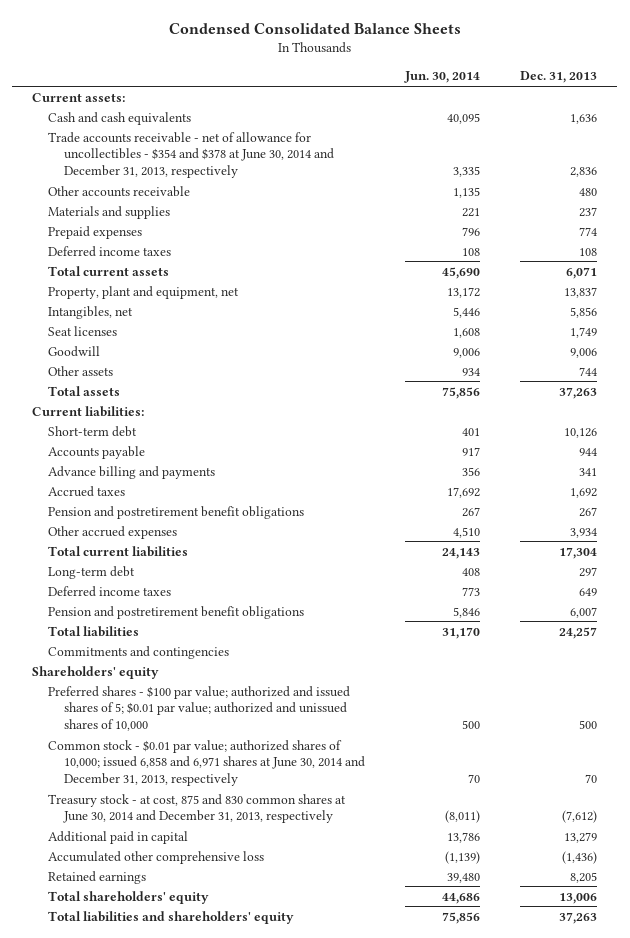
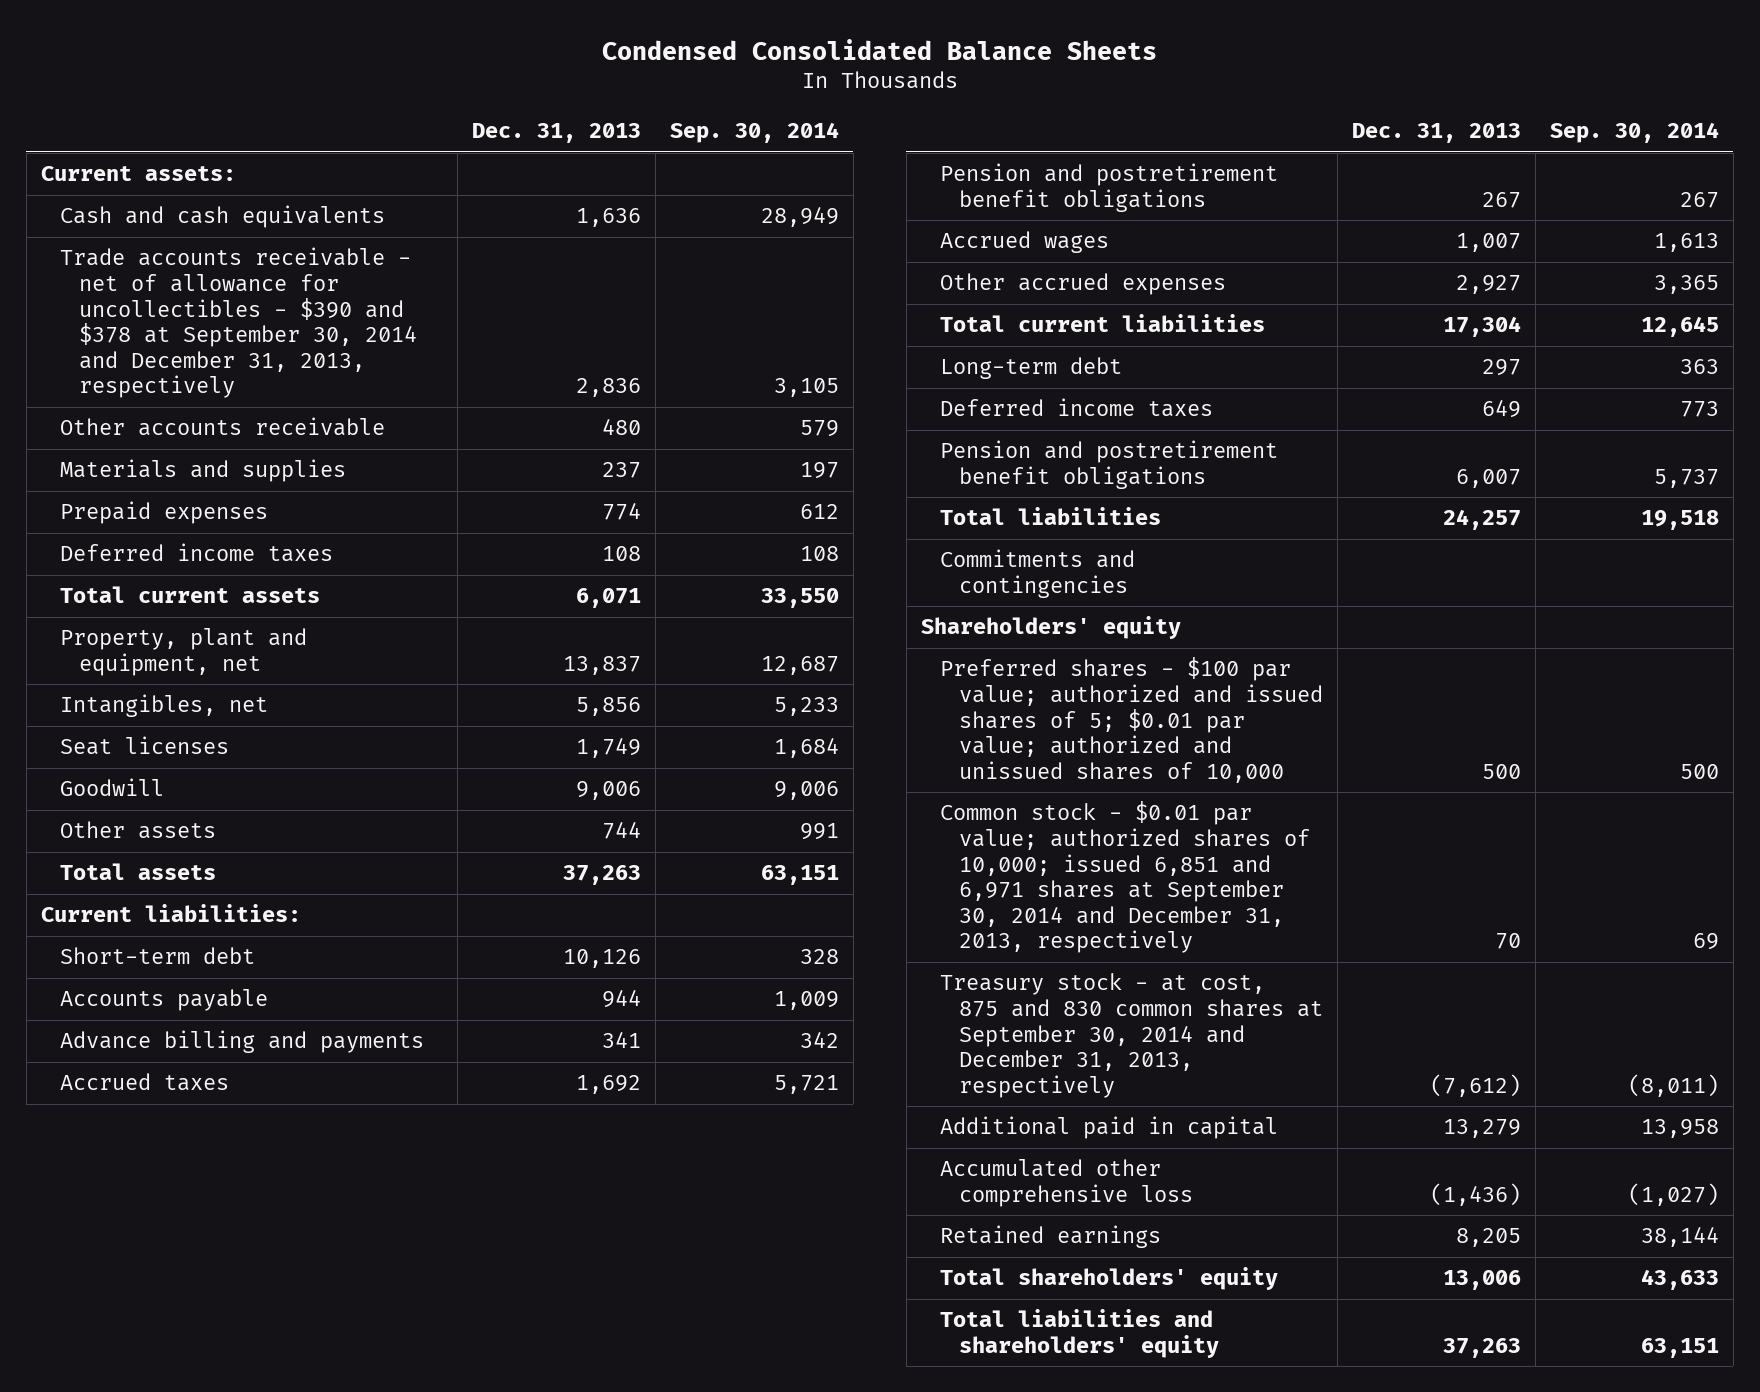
- | Jun. 30, 2014 | Dec. 31, 2013
+ | Dec. 31, 2013 | Sep. 30, 2014
- Trade accounts receivable - net of allowance for uncollectibles - $354 and $378 at June 30, 2014 and December 31, 2013, respectively | 3,335 | 2,836
+ Trade accounts receivable - net of allowance for uncollectibles - $390 and $378 at September 30, 2014 and December 31, 2013, respectively | 2,836 | 3,105
- Other accrued expenses | 4,510 | 3,934
+ Accrued wages | 1,007 | 1,613
+ Other accrued expenses | 2,927 | 3,365
- Common stock - $0.01 par value; authorized shares of 10,000; issued 6,858 and 6,971 shares at June 30, 2014 and December 31, 2013, respectively | 70 | 70
- Treasury stock - at cost, 875 and 830 common shares at June 30, 2014 and December 31, 2013, respectively | (8,011) | (7,612)
+ Common stock - $0.01 par value; authorized shares of 10,000; issued 6,851 and 6,971 shares at September 30, 2014 and December 31, 2013, respectively | 70 | 69
+ Treasury stock - at cost, 875 and 830 common shares at September 30, 2014 and December 31, 2013, respectively | (7,612) | (8,011)

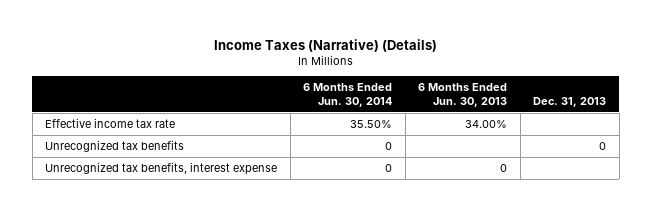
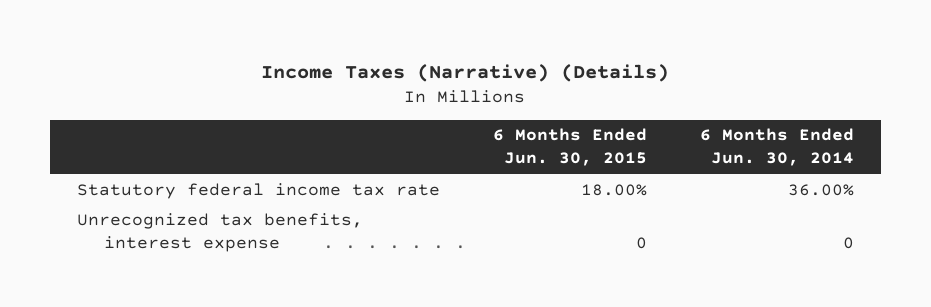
- | 6 Months Ended Jun. 30, 2014 | 6 Months Ended Jun. 30, 2013 | Dec. 31, 2013
+ | 6 Months Ended Jun. 30, 2015 | 6 Months Ended Jun. 30, 2014
- Effective income tax rate | 35.50% | 34.00% |
- Unrecognized tax benefits | 0 | | 0
+ Statutory federal income tax rate | 18.00% | 36.00%

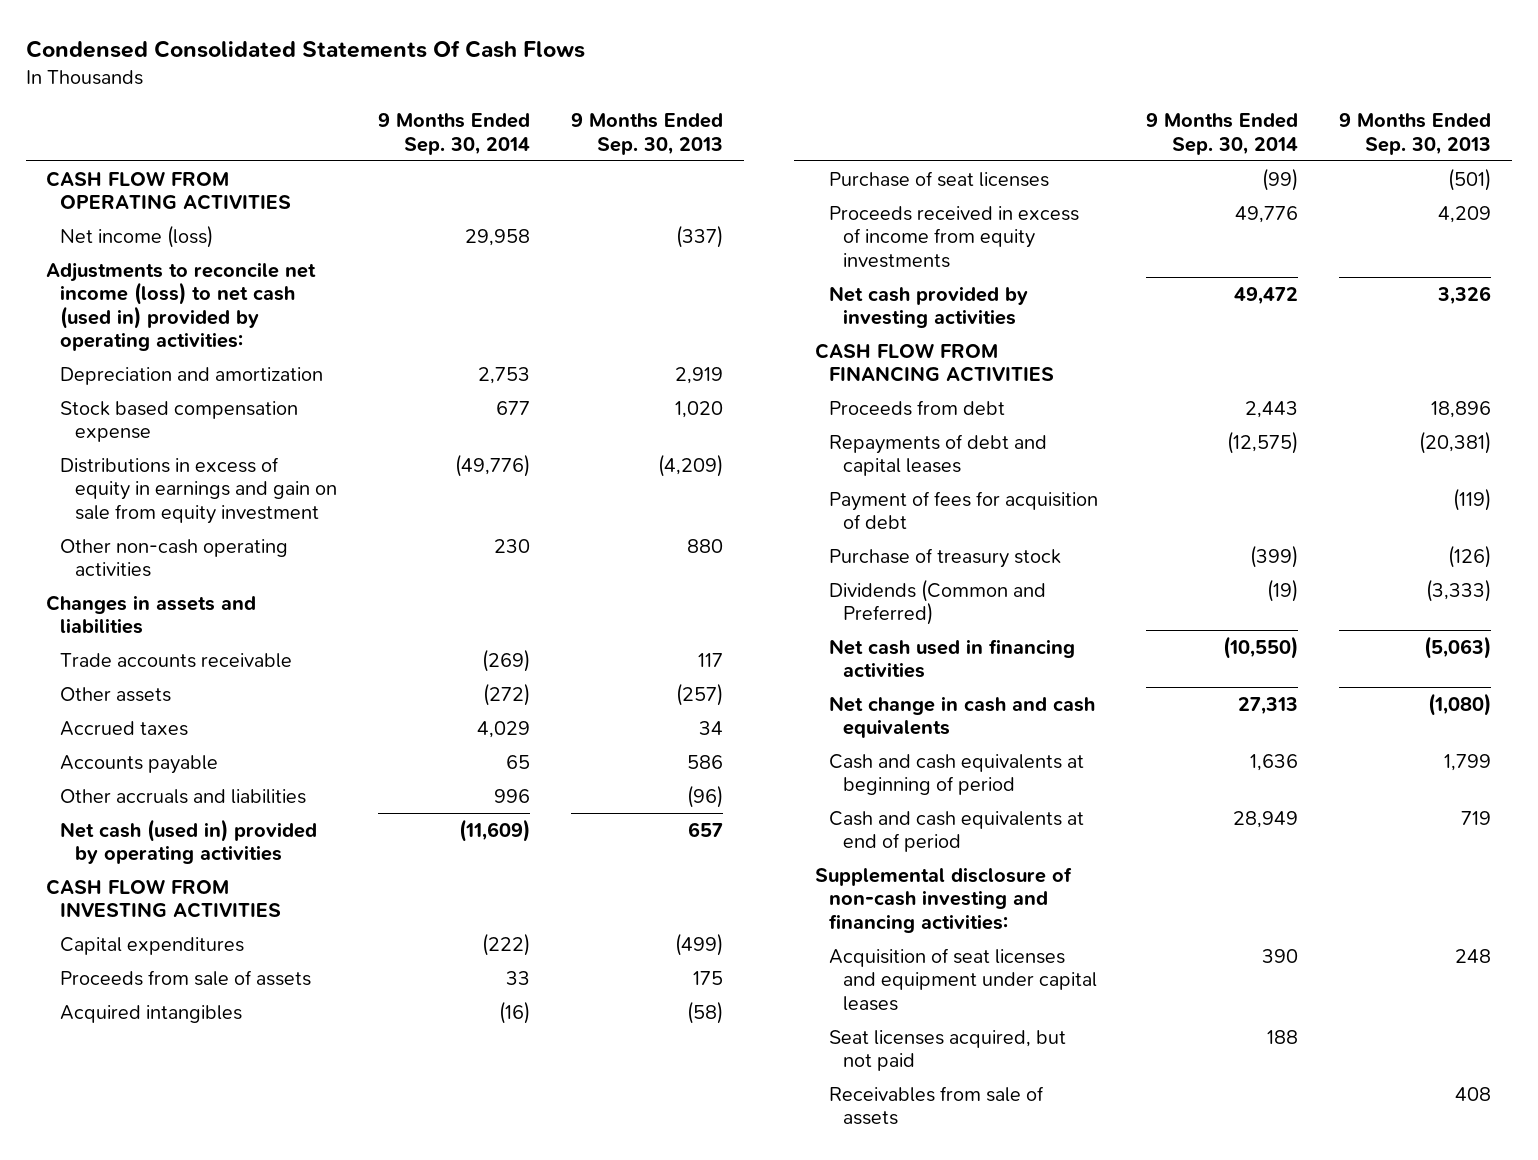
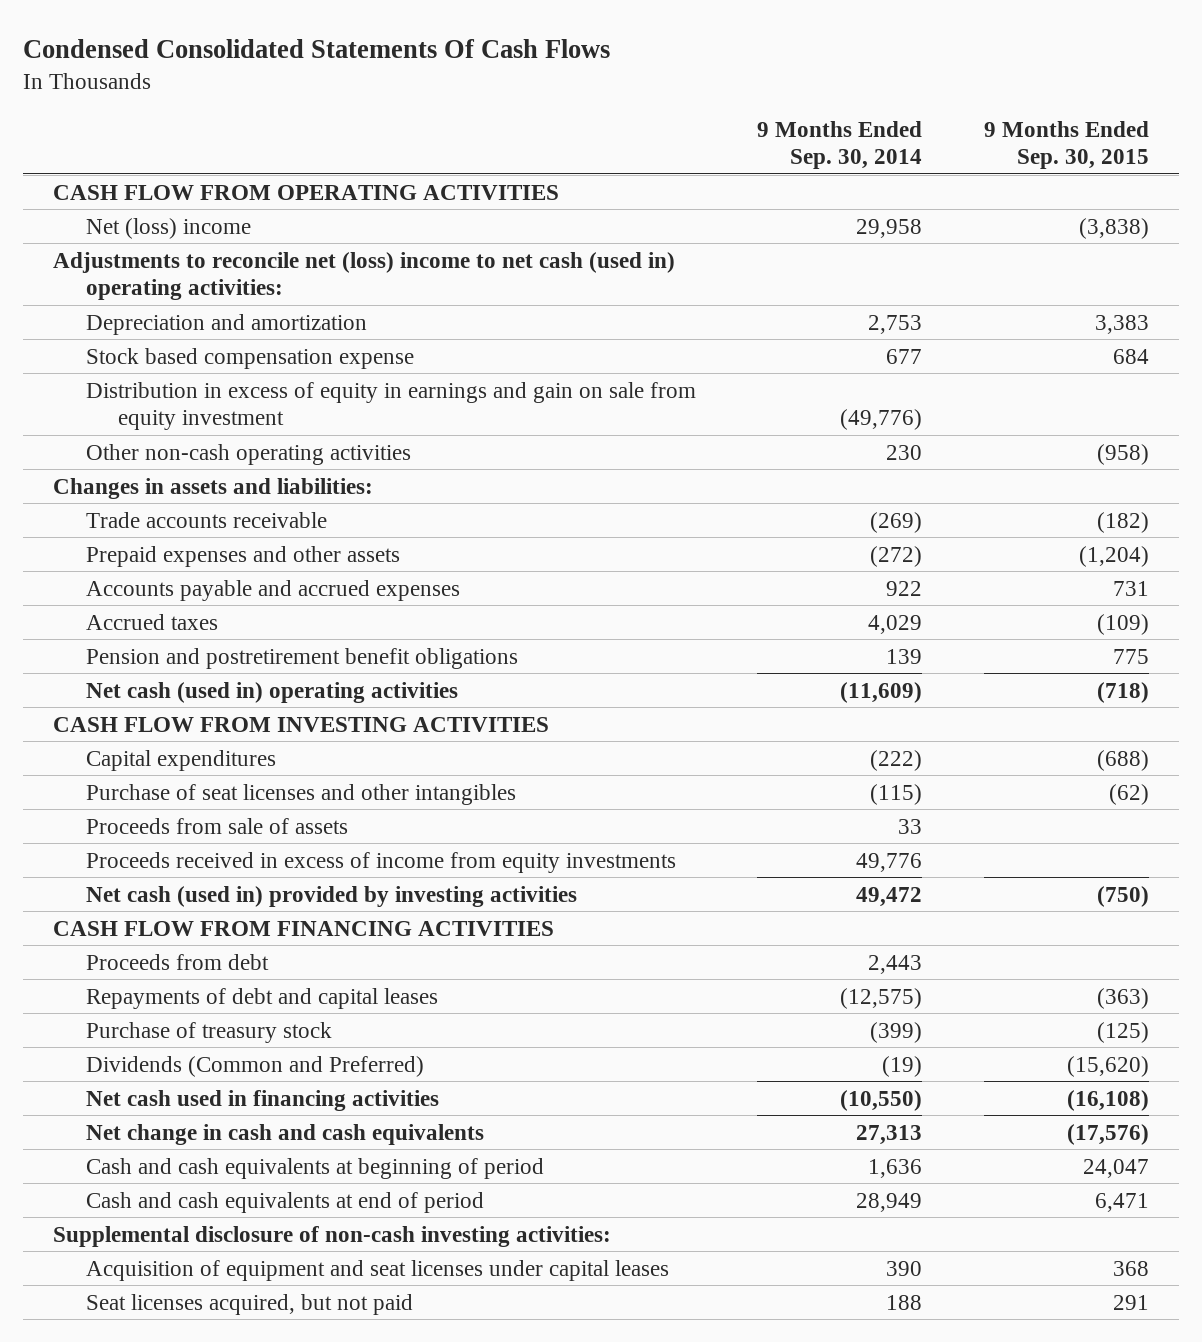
- | 9 Months Ended Sep. 30, 2014 | 9 Months Ended Sep. 30, 2013
+ | 9 Months Ended Sep. 30, 2014 | 9 Months Ended Sep. 30, 2015
- Net income (loss) | 29,958 | (337)
- Adjustments to reconcile net income (loss) to net cash (used in) provided by operating activities:
+ Net (loss) income | 29,958 | (3,838)
+ Adjustments to reconcile net (loss) income to net cash (used in) operating activities:
- Distributions in excess of equity in earnings and gain on sale from equity investment | (49,776) | (4,209)
+ Distribution in excess of equity in earnings and gain on sale from equity investment | (49,776) |
- Changes in assets and liabilities
+ Changes in assets and liabilities:
- Other assets | (272) | (257)
+ Prepaid expenses and other assets | (272) | (1,204)
+ Accounts payable and accrued expenses | 922 | 731
- Accounts payable | 65 | 586
- Other accruals and liabilities | 996 | (96)
- Net cash (used in) provided by operating activities | (11,609) | 657
+ Pension and postretirement benefit obligations | 139 | 775
+ Net cash (used in) operating activities | (11,609) | (718)
+ Purchase of seat licenses and other intangibles | (115) | (62)
- Acquired intangibles | (16) | (58)
- Purchase of seat licenses | (99) | (501)
- Net cash provided by investing activities | 49,472 | 3,326
+ Net cash (used in) provided by investing activities | 49,472 | (750)
- Payment of fees for acquisition of debt | | (119)
- Supplemental disclosure of non-cash investing and financing activities:
- Acquisition of seat licenses and equipment under capital leases | 390 | 248
+ Supplemental disclosure of non-cash investing activities:
+ Acquisition of equipment and seat licenses under capital leases | 390 | 368
- Receivables from sale of assets | | 408

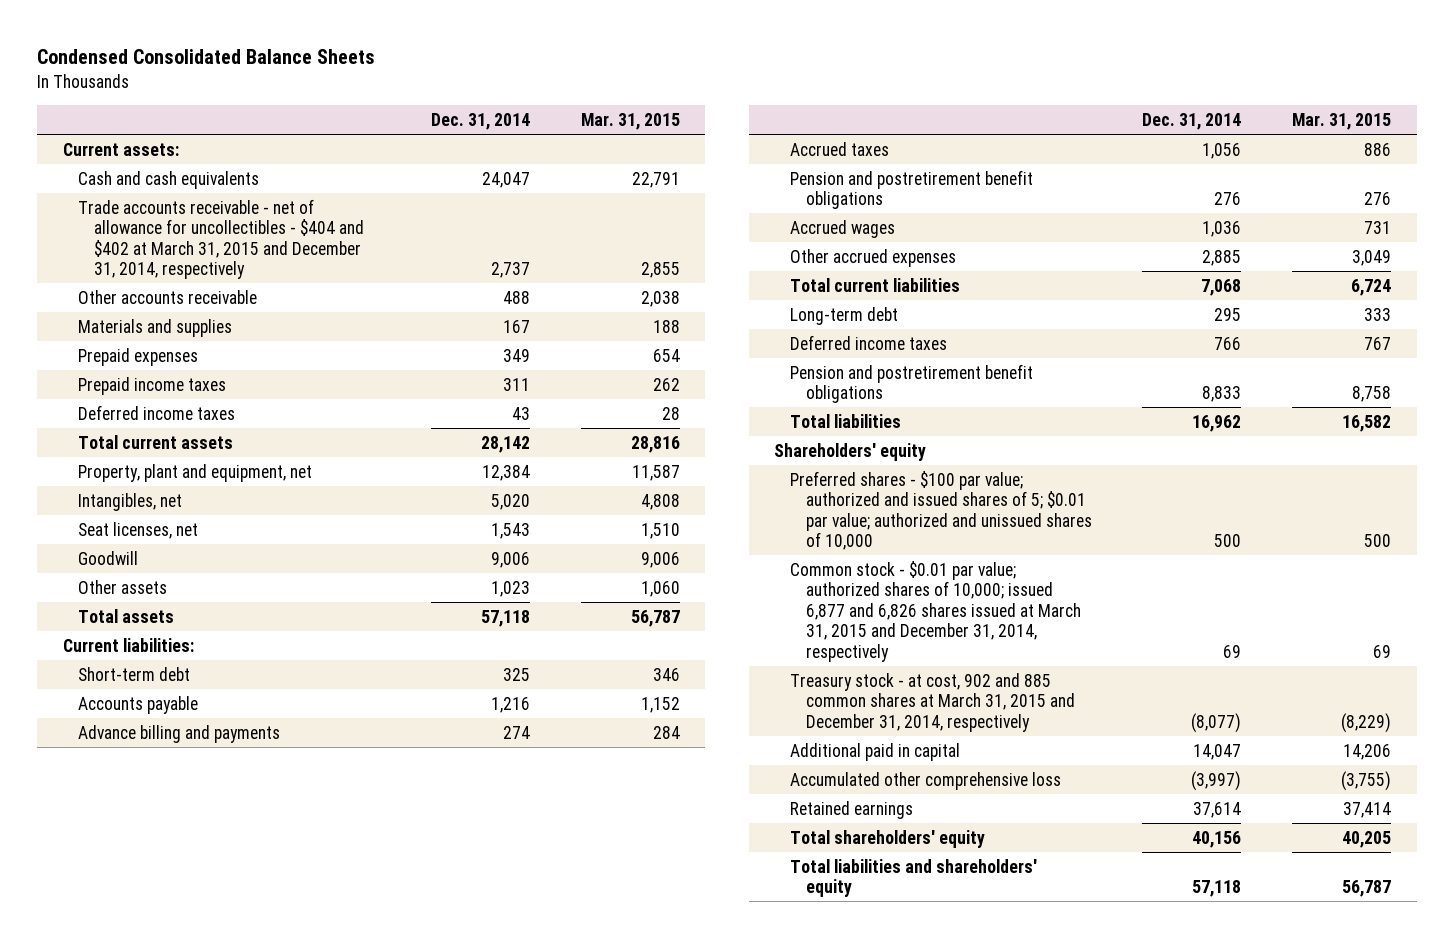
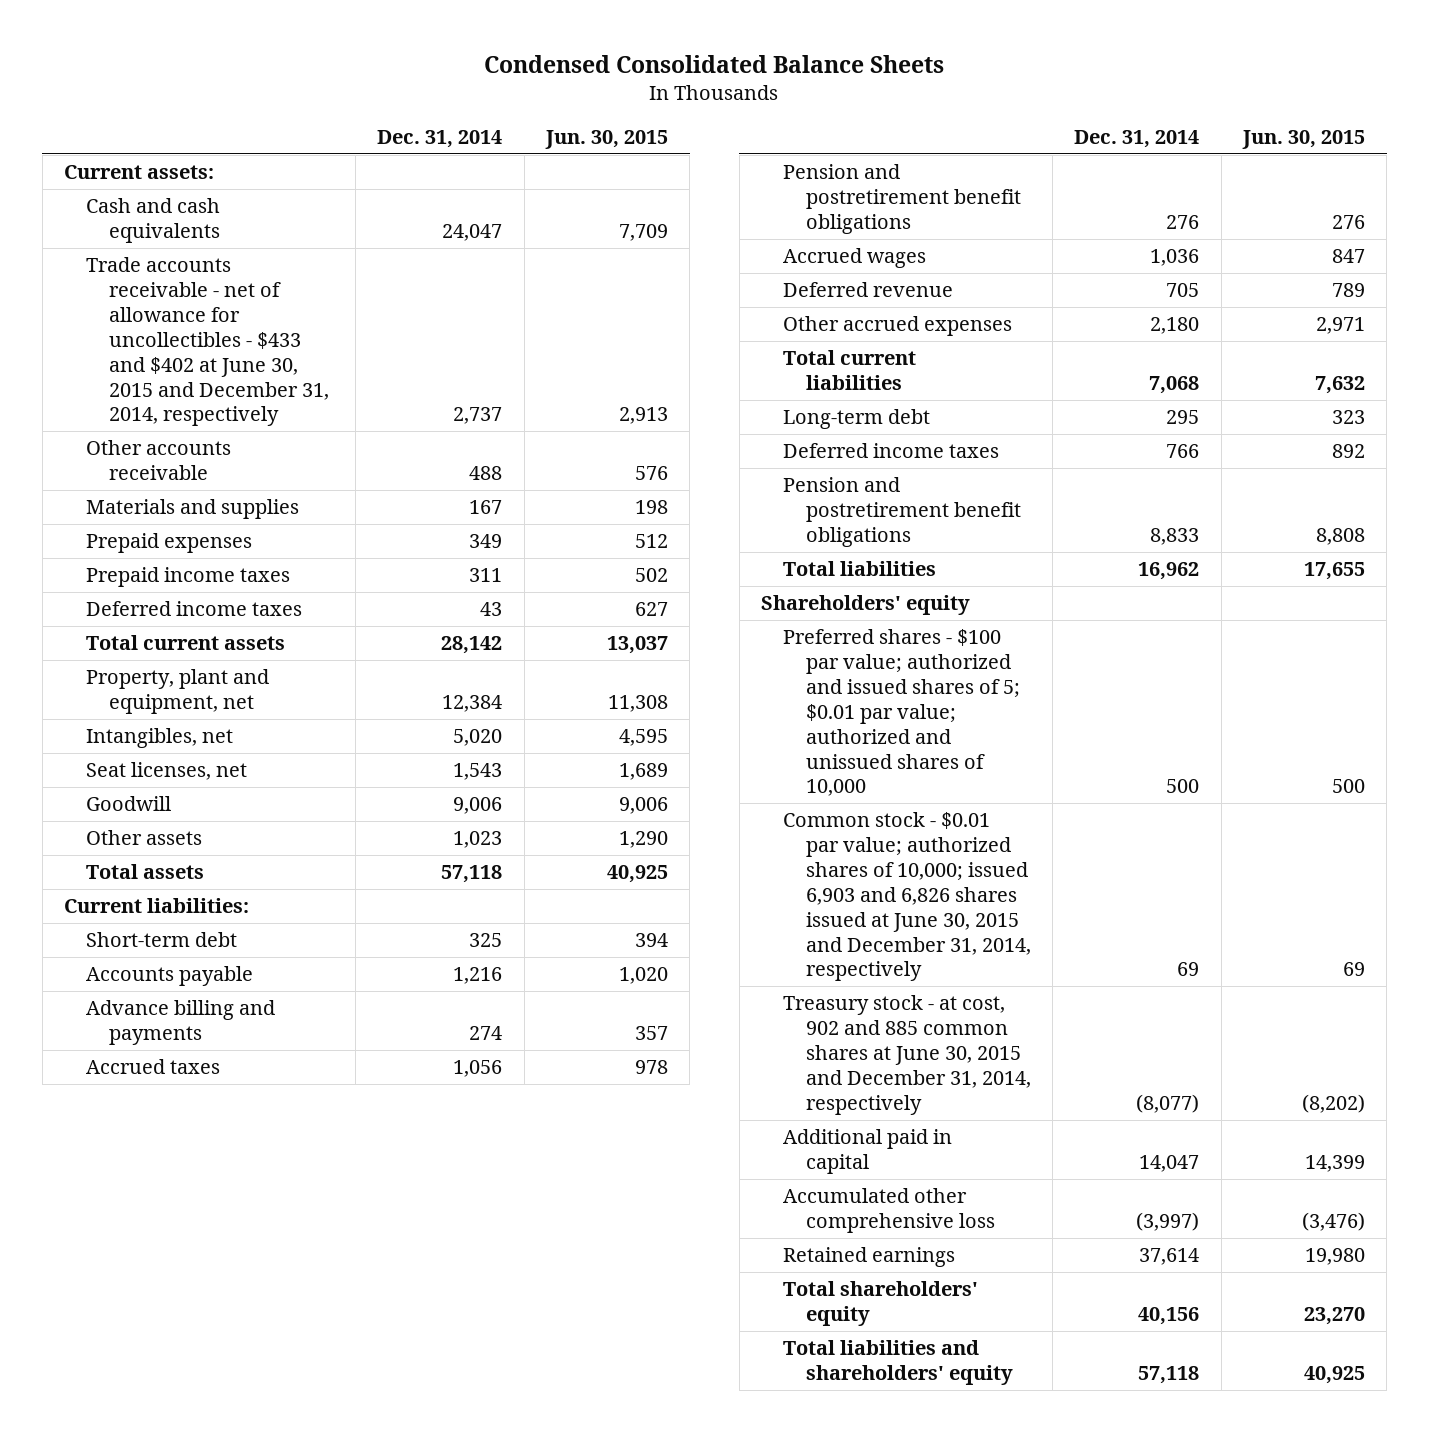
- | Dec. 31, 2014 | Mar. 31, 2015
+ | Dec. 31, 2014 | Jun. 30, 2015
- Trade accounts receivable - net of allowance for uncollectibles - $404 and $402 at March 31, 2015 and December 31, 2014, respectively | 2,737 | 2,855
+ Trade accounts receivable - net of allowance for uncollectibles - $433 and $402 at June 30, 2015 and December 31, 2014, respectively | 2,737 | 2,913
- Other accrued expenses | 2,885 | 3,049
+ Deferred revenue | 705 | 789
+ Other accrued expenses | 2,180 | 2,971
- Common stock - $0.01 par value; authorized shares of 10,000; issued 6,877 and 6,826 shares issued at March 31, 2015 and December 31, 2014, respectively | 69 | 69
- Treasury stock - at cost, 902 and 885 common shares at March 31, 2015 and December 31, 2014, respectively | (8,077) | (8,229)
+ Common stock - $0.01 par value; authorized shares of 10,000; issued 6,903 and 6,826 shares issued at June 30, 2015 and December 31, 2014, respectively | 69 | 69
+ Treasury stock - at cost, 902 and 885 common shares at June 30, 2015 and December 31, 2014, respectively | (8,077) | (8,202)

